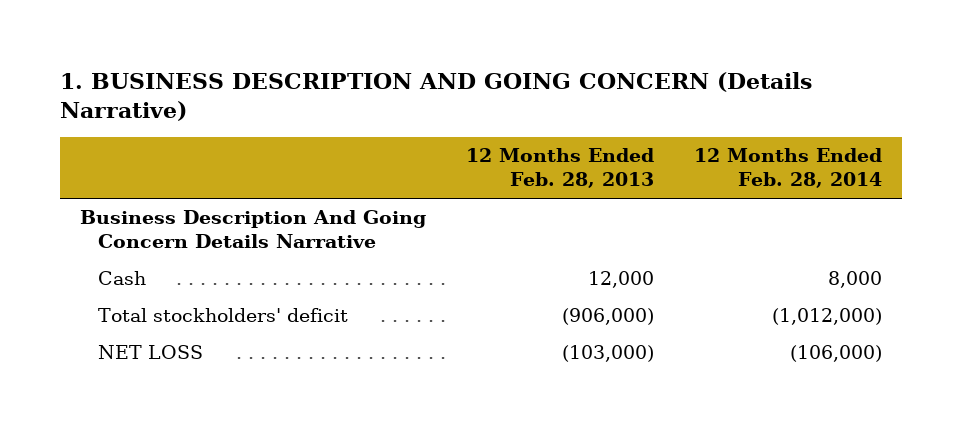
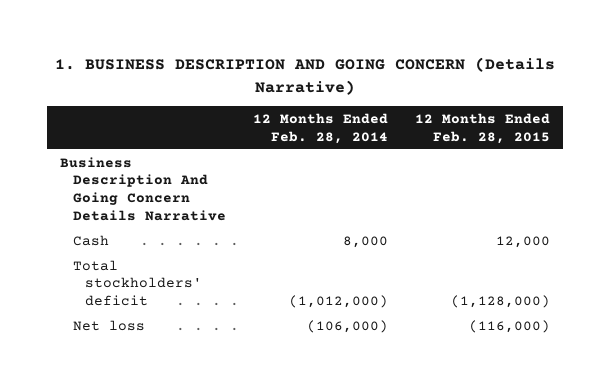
- | 12 Months Ended Feb. 28, 2013 | 12 Months Ended Feb. 28, 2014
+ | 12 Months Ended Feb. 28, 2014 | 12 Months Ended Feb. 28, 2015
- NET LOSS | (103,000) | (106,000)
+ Net loss | (106,000) | (116,000)

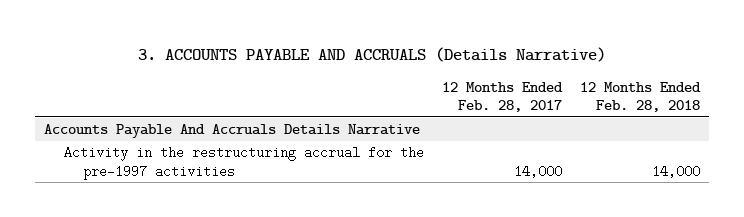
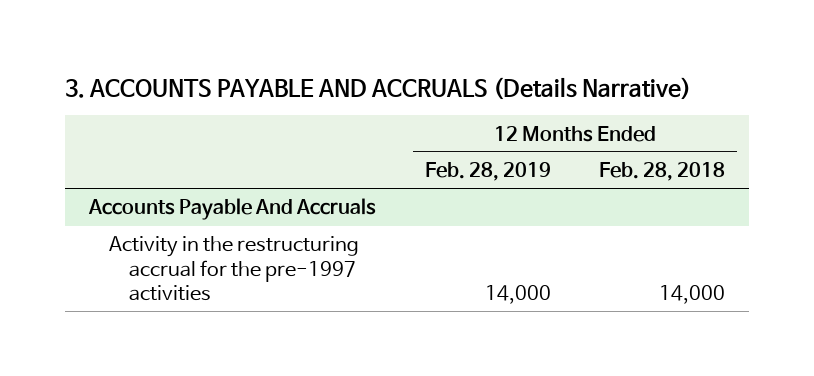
- | 12 Months Ended Feb. 28, 2017 | 12 Months Ended Feb. 28, 2018
+ | 12 Months Ended Feb. 28, 2019 | 12 Months Ended Feb. 28, 2018
- Accounts Payable And Accruals Details Narrative
+ Accounts Payable And Accruals

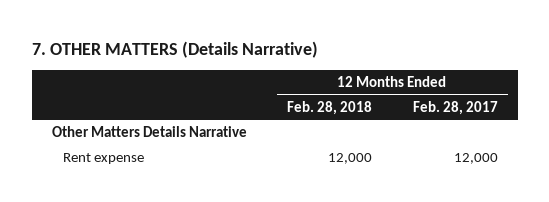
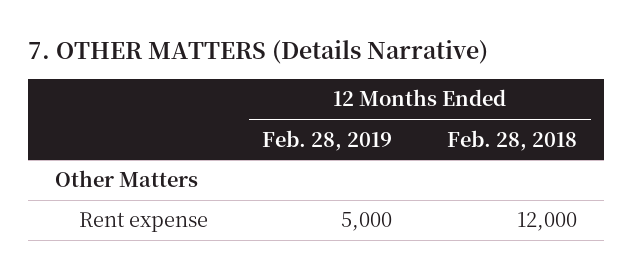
- | 12 Months Ended Feb. 28, 2018 | 12 Months Ended Feb. 28, 2017
+ | 12 Months Ended Feb. 28, 2019 | 12 Months Ended Feb. 28, 2018
- Other Matters Details Narrative
+ Other Matters

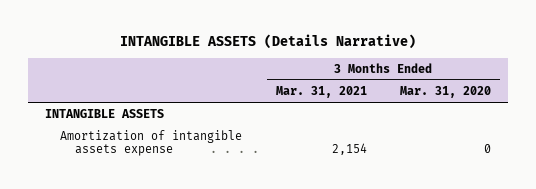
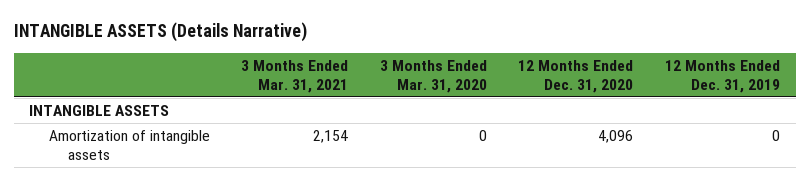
- | 3 Months Ended Mar. 31, 2021 | 3 Months Ended Mar. 31, 2020
+ | 3 Months Ended Mar. 31, 2021 | 3 Months Ended Mar. 31, 2020 | 12 Months Ended Dec. 31, 2020 | 12 Months Ended Dec. 31, 2019
- Amortization of intangible assets expense | 2,154 | 0
+ Amortization of intangible assets | 2,154 | 0 | 4,096 | 0

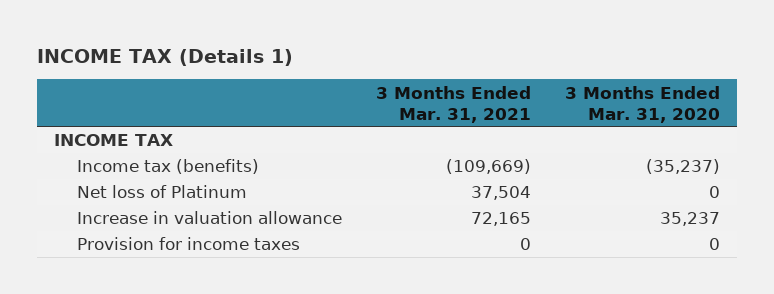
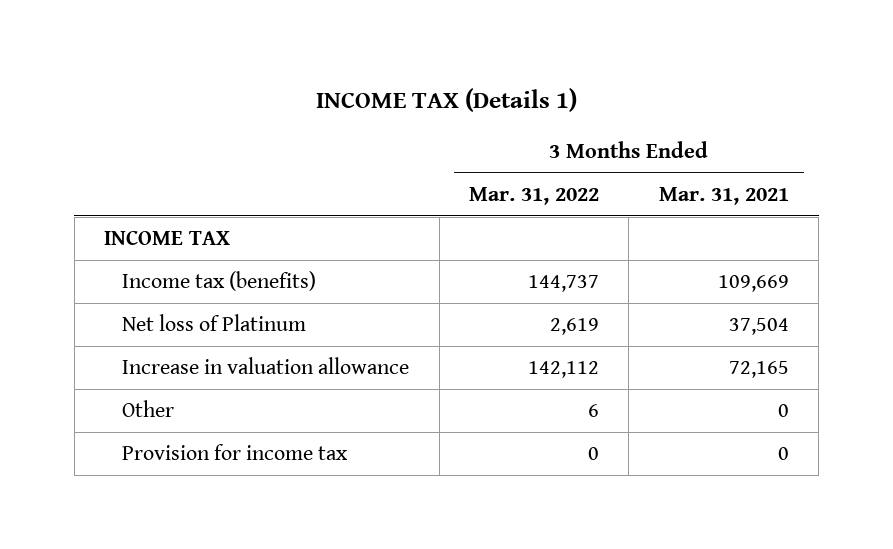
- | 3 Months Ended Mar. 31, 2021 | 3 Months Ended Mar. 31, 2020
+ | 3 Months Ended Mar. 31, 2022 | 3 Months Ended Mar. 31, 2021
- Income tax (benefits) | (109,669) | (35,237)
+ Income tax (benefits) | 144,737 | 109,669
- Provision for income taxes | 0 | 0
+ Other | 6 | 0
+ Provision for income tax | 0 | 0

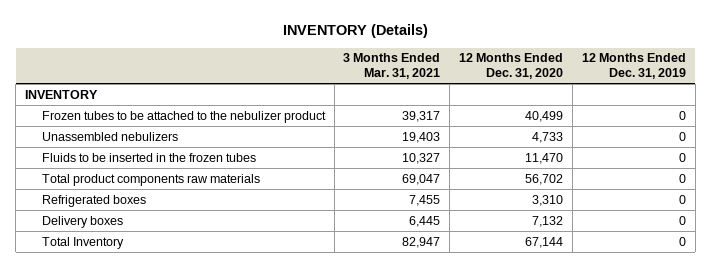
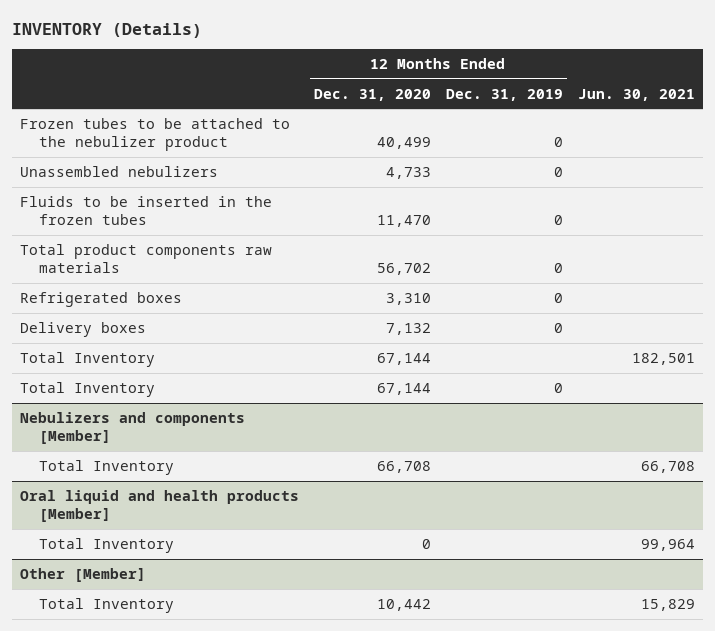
- | 3 Months Ended Mar. 31, 2021 | 12 Months Ended Dec. 31, 2020 | 12 Months Ended Dec. 31, 2019
+ | 12 Months Ended Dec. 31, 2020 | 12 Months Ended Dec. 31, 2019 | Jun. 30, 2021
- INVENTORY
+ Total Inventory | 67,144 | | 182,501
+ Nebulizers and components [Member]
+ Total Inventory | 66,708 | | 66,708
+ Oral liquid and health products [Member]
+ Total Inventory | 0 | | 99,964
+ Other [Member]
+ Total Inventory | 10,442 | | 15,829

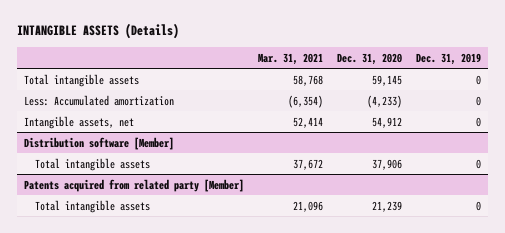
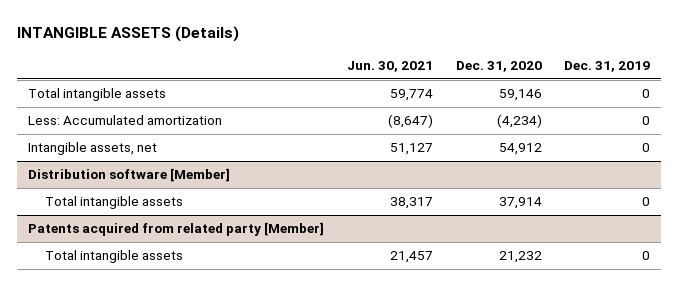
- | Mar. 31, 2021 | Dec. 31, 2020 | Dec. 31, 2019
+ | Jun. 30, 2021 | Dec. 31, 2020 | Dec. 31, 2019
- Total intangible assets | 58,768 | 59,145 | 0
- Less: Accumulated amortization | (6,354) | (4,233) | 0
+ Total intangible assets | 59,774 | 59,146 | 0
+ Less: Accumulated amortization | (8,647) | (4,234) | 0
@ Distribution software [Member]
- Total intangible assets | 37,672 | 37,906 | 0
+ Total intangible assets | 38,317 | 37,914 | 0
@ Patents acquired from related party [Member]
- Total intangible assets | 21,096 | 21,239 | 0
+ Total intangible assets | 21,457 | 21,232 | 0

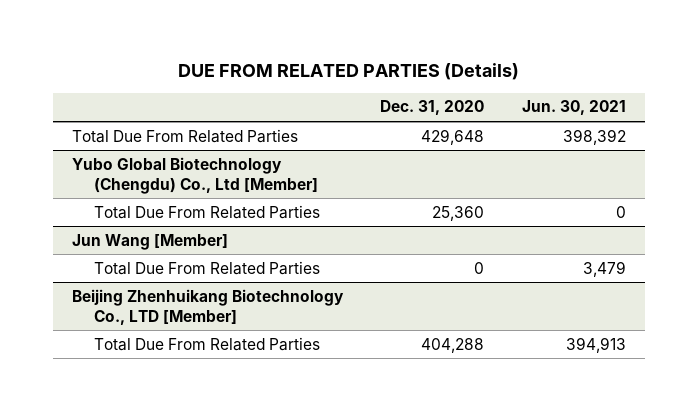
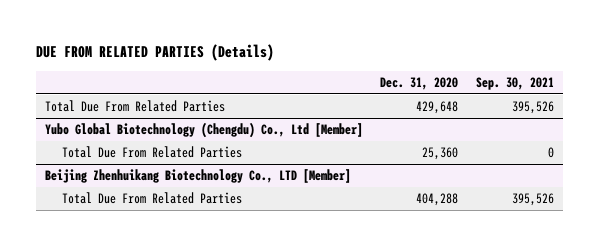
- | Dec. 31, 2020 | Jun. 30, 2021
+ | Dec. 31, 2020 | Sep. 30, 2021
- Jun Wang [Member]
- Total Due From Related Parties | 0 | 3,479

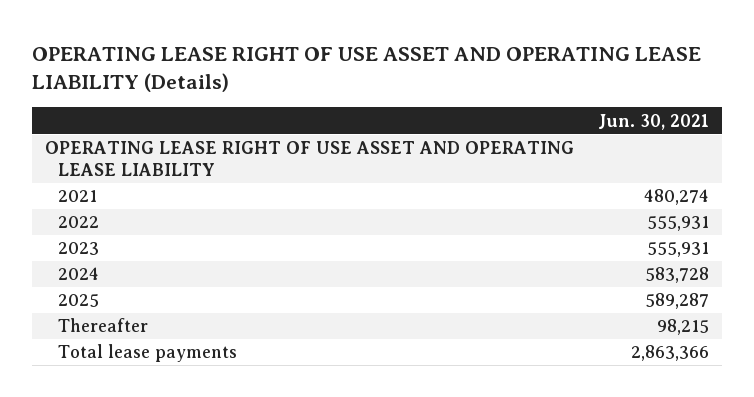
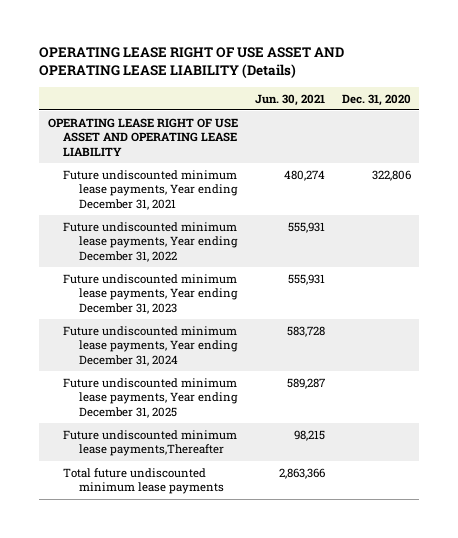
- | Jun. 30, 2021
+ | Jun. 30, 2021 | Dec. 31, 2020
- 2021 | 480,274
- 2022 | 555,931
- 2023 | 555,931
- 2024 | 583,728
- 2025 | 589,287
- Thereafter | 98,215
- Total lease payments | 2,863,366
+ Future undiscounted minimum lease payments, Year ending December 31, 2021 | 480,274 | 322,806
+ Future undiscounted minimum lease payments, Year ending December 31, 2022 | 555,931 |
+ Future undiscounted minimum lease payments, Year ending December 31, 2023 | 555,931 |
+ Future undiscounted minimum lease payments, Year ending December 31, 2024 | 583,728 |
+ Future undiscounted minimum lease payments, Year ending December 31, 2025 | 589,287 |
+ Future undiscounted minimum lease payments,Thereafter | 98,215 |
+ Total future undiscounted minimum lease payments | 2,863,366 |

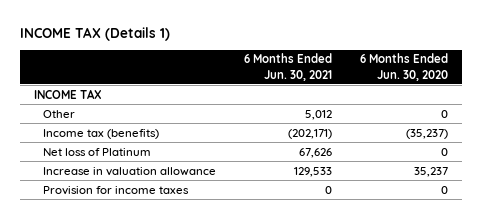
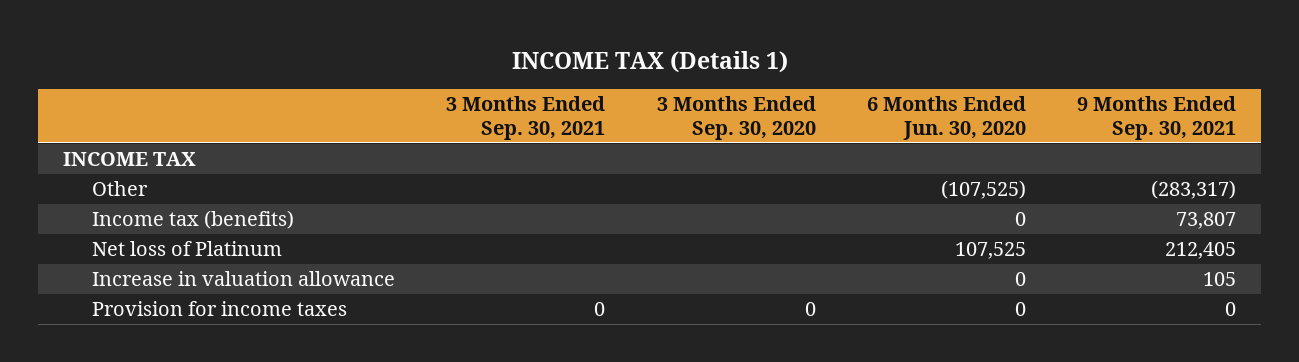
- | 6 Months Ended Jun. 30, 2021 | 6 Months Ended Jun. 30, 2020
+ | 3 Months Ended Sep. 30, 2021 | 3 Months Ended Sep. 30, 2020 | 6 Months Ended Jun. 30, 2020 | 9 Months Ended Sep. 30, 2021
- Other | 5,012 | 0
- Income tax (benefits) | (202,171) | (35,237)
- Net loss of Platinum | 67,626 | 0
- Increase in valuation allowance | 129,533 | 35,237
+ Other | | | (107,525) | (283,317)
+ Income tax (benefits) | | | 0 | 73,807
+ Net loss of Platinum | | | 107,525 | 212,405
+ Increase in valuation allowance | | | 0 | 105

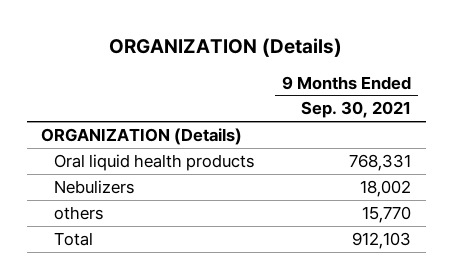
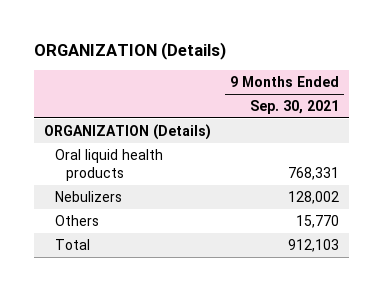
- Nebulizers | 18,002
- others | 15,770
+ Nebulizers | 128,002
+ Others | 15,770

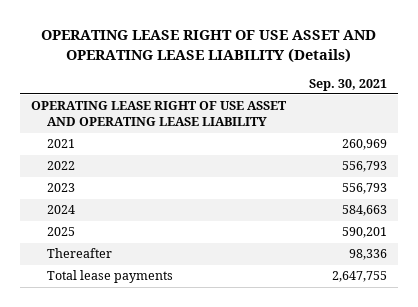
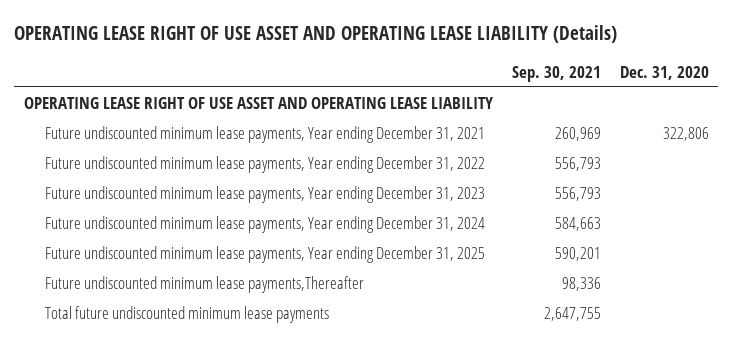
- | Sep. 30, 2021
+ | Sep. 30, 2021 | Dec. 31, 2020
- 2021 | 260,969
- 2022 | 556,793
- 2023 | 556,793
- 2024 | 584,663
- 2025 | 590,201
- Thereafter | 98,336
- Total lease payments | 2,647,755
+ Future undiscounted minimum lease payments, Year ending December 31, 2021 | 260,969 | 322,806
+ Future undiscounted minimum lease payments, Year ending December 31, 2022 | 556,793 |
+ Future undiscounted minimum lease payments, Year ending December 31, 2023 | 556,793 |
+ Future undiscounted minimum lease payments, Year ending December 31, 2024 | 584,663 |
+ Future undiscounted minimum lease payments, Year ending December 31, 2025 | 590,201 |
+ Future undiscounted minimum lease payments,Thereafter | 98,336 |
+ Total future undiscounted minimum lease payments | 2,647,755 |

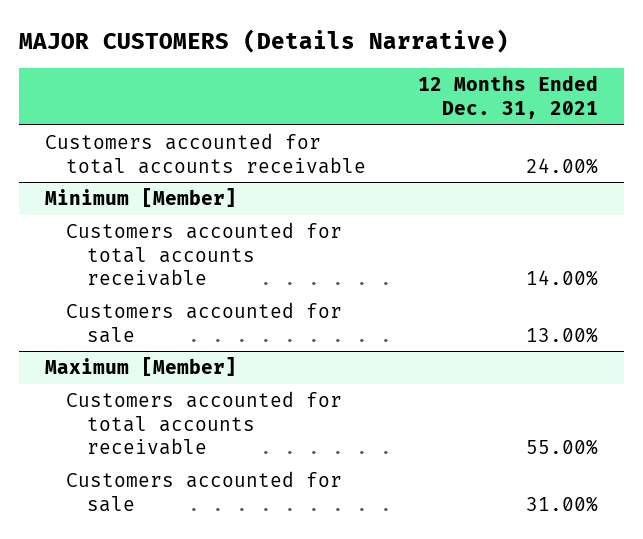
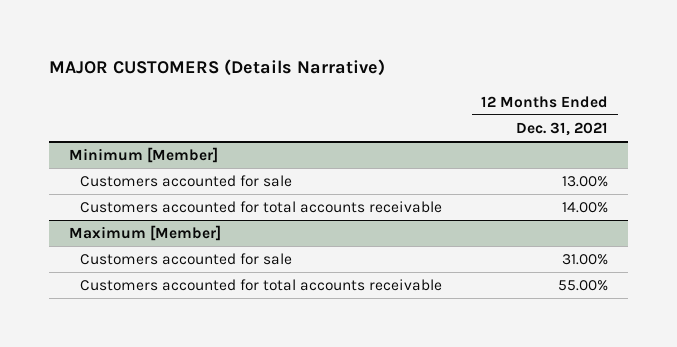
- Customers accounted for total accounts receivable | 24.00%
@ Minimum [Member]
moved down: Customers accounted for total accounts receivable | 14.00%
@ Maximum [Member]
moved down: Customers accounted for total accounts receivable | 55.00%

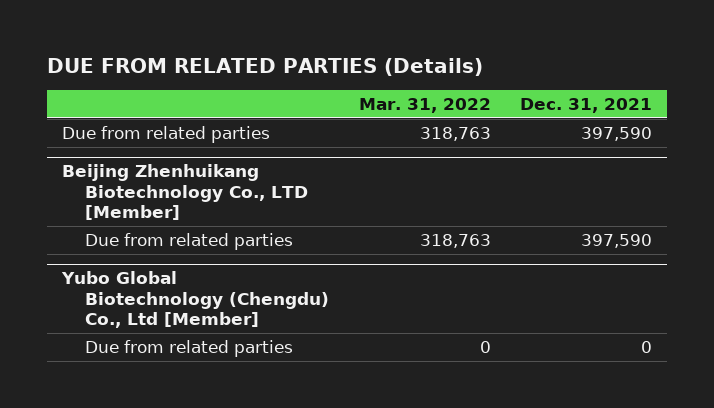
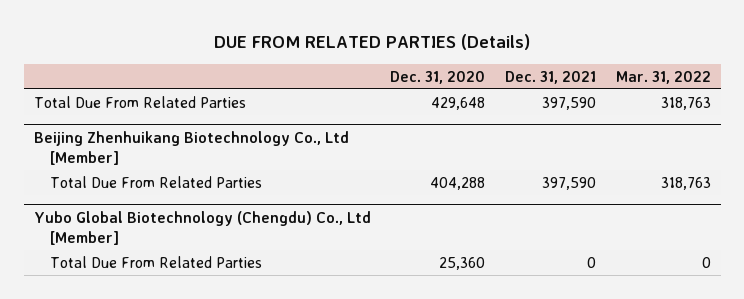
- | Mar. 31, 2022 | Dec. 31, 2021
+ | Dec. 31, 2020 | Dec. 31, 2021 | Mar. 31, 2022
- Due from related parties | 318,763 | 397,590
- Beijing Zhenhuikang Biotechnology Co., LTD [Member]
- Due from related parties | 318,763 | 397,590
+ Total Due From Related Parties | 429,648 | 397,590 | 318,763
+ Beijing Zhenhuikang Biotechnology Co., Ltd [Member]
+ Total Due From Related Parties | 404,288 | 397,590 | 318,763
@ Yubo Global Biotechnology (Chengdu) Co., Ltd [Member]
- Due from related parties | 0 | 0
+ Total Due From Related Parties | 25,360 | 0 | 0

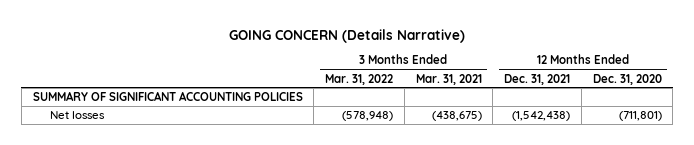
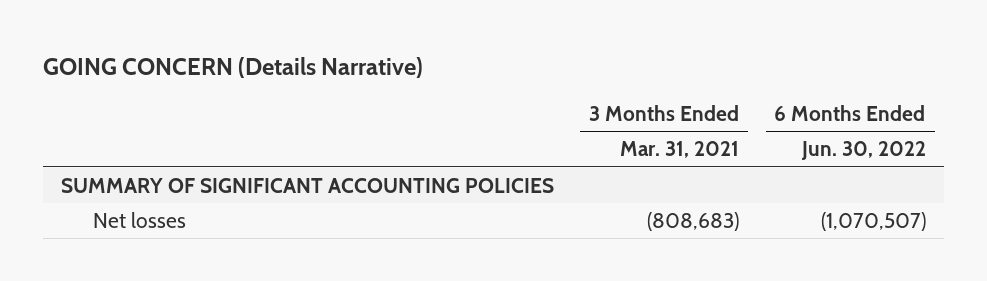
- | 3 Months Ended Mar. 31, 2022 | 3 Months Ended Mar. 31, 2021 | 12 Months Ended Dec. 31, 2021 | 12 Months Ended Dec. 31, 2020
+ | 3 Months Ended Mar. 31, 2021 | 6 Months Ended Jun. 30, 2022
- Net losses | (578,948) | (438,675) | (1,542,438) | (711,801)
+ Net losses | (808,683) | (1,070,507)

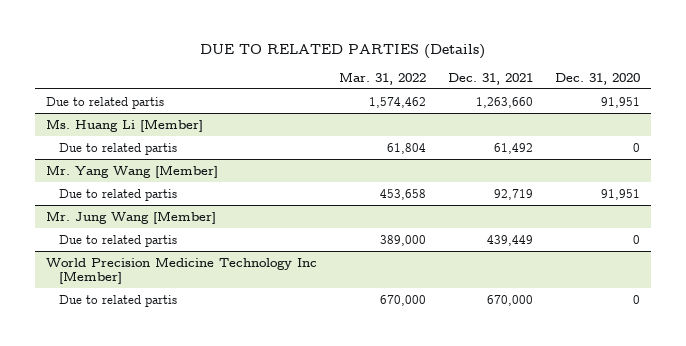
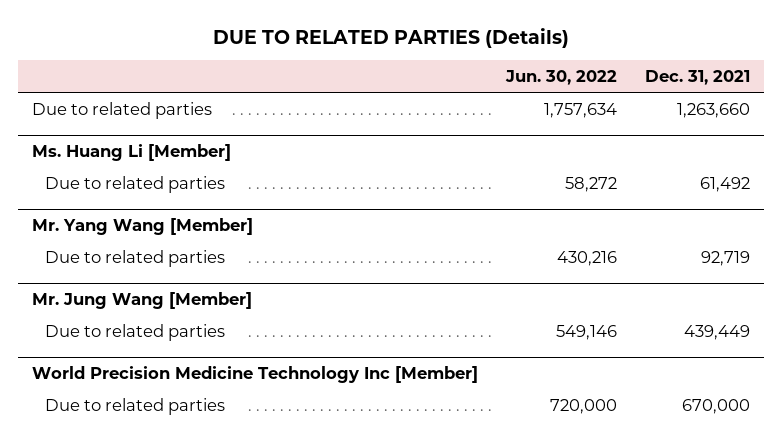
- | Mar. 31, 2022 | Dec. 31, 2021 | Dec. 31, 2020
+ | Jun. 30, 2022 | Dec. 31, 2021
- Due to related partis | 1,574,462 | 1,263,660 | 91,951
+ Due to related parties | 1,757,634 | 1,263,660
@ Ms. Huang Li [Member]
- Due to related partis | 61,804 | 61,492 | 0
+ Due to related parties | 58,272 | 61,492
@ Mr. Yang Wang [Member]
- Due to related partis | 453,658 | 92,719 | 91,951
+ Due to related parties | 430,216 | 92,719
@ Mr. Jung Wang [Member]
- Due to related partis | 389,000 | 439,449 | 0
+ Due to related parties | 549,146 | 439,449
@ World Precision Medicine Technology Inc [Member]
- Due to related partis | 670,000 | 670,000 | 0
+ Due to related parties | 720,000 | 670,000

